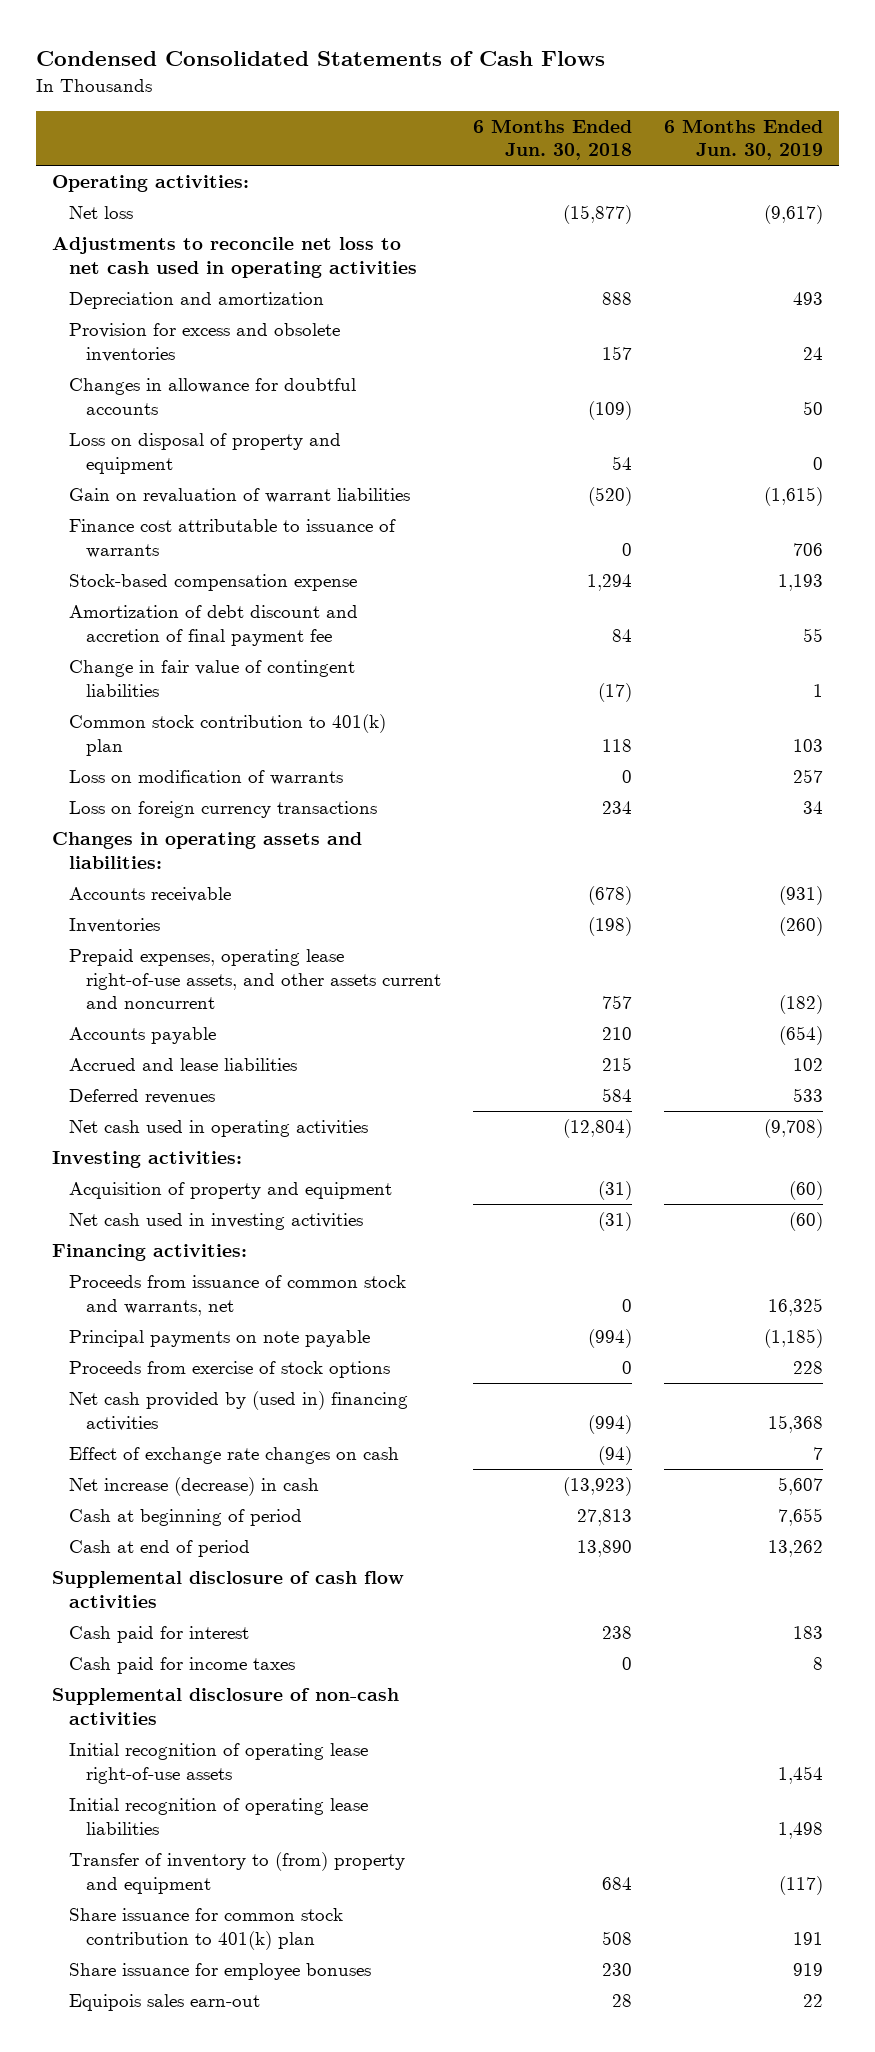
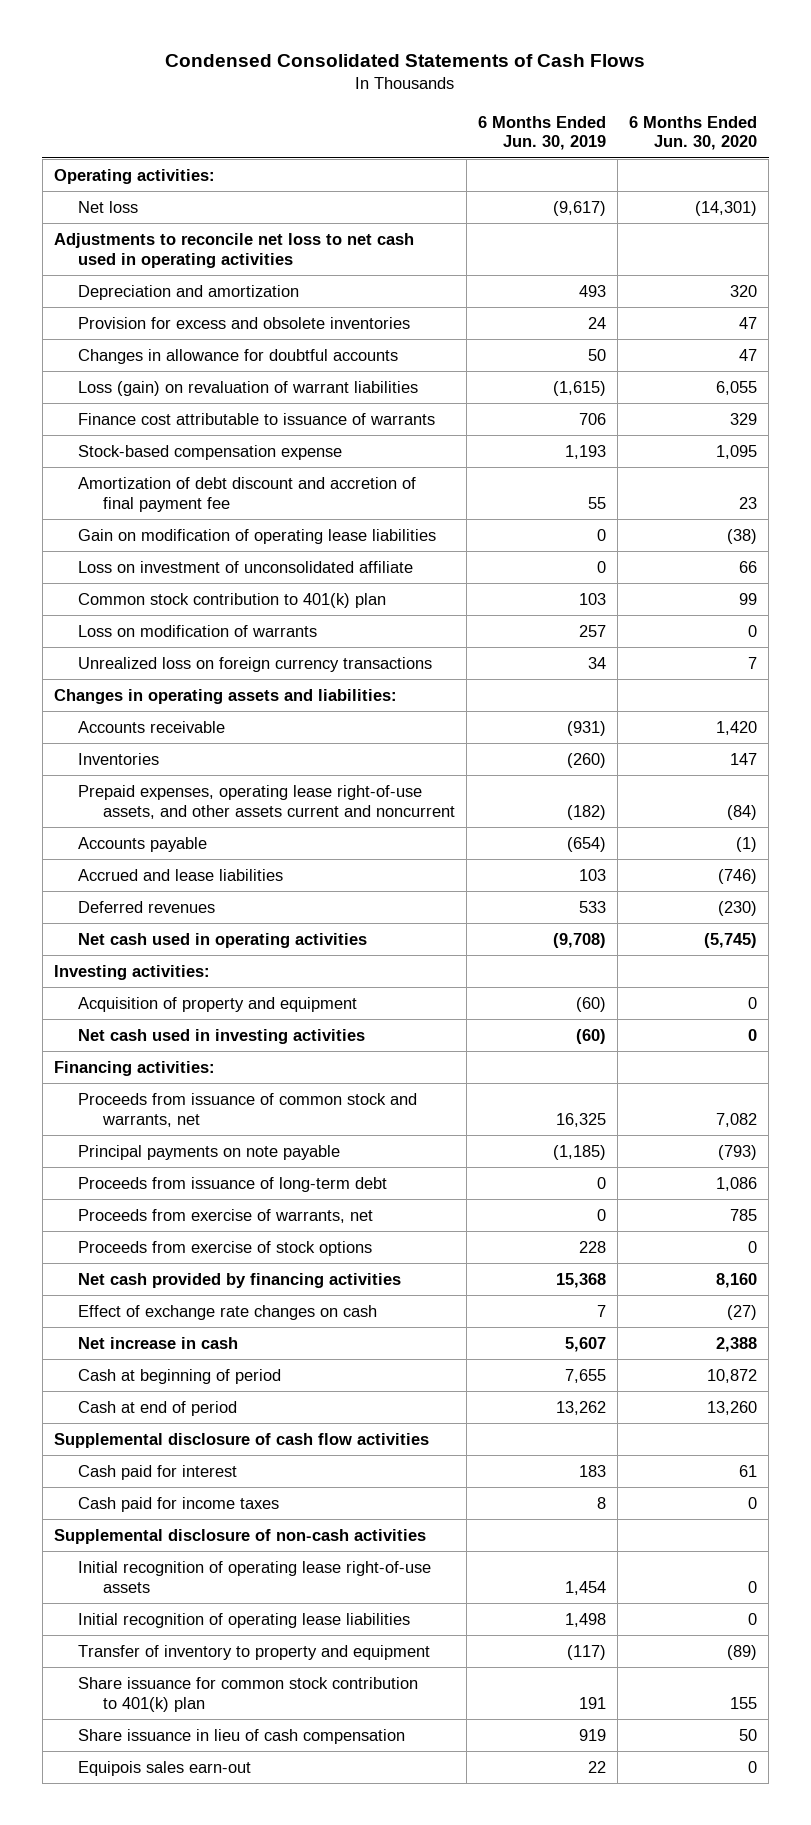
- | 6 Months Ended Jun. 30, 2018 | 6 Months Ended Jun. 30, 2019
+ | 6 Months Ended Jun. 30, 2019 | 6 Months Ended Jun. 30, 2020
- Loss on disposal of property and equipment | 54 | 0
- Gain on revaluation of warrant liabilities | (520) | (1,615)
+ Loss (gain) on revaluation of warrant liabilities | (1,615) | 6,055
- Change in fair value of contingent liabilities | (17) | 1
+ Gain on modification of operating lease liabilities | 0 | (38)
+ Loss on investment of unconsolidated affiliate | 0 | 66
- Loss on foreign currency transactions | 234 | 34
+ Unrealized loss on foreign currency transactions | 34 | 7
- Accrued and lease liabilities | 215 | 102
+ Accrued and lease liabilities | 103 | (746)
+ Proceeds from issuance of long-term debt | 0 | 1,086
+ Proceeds from exercise of warrants, net | 0 | 785
- Net cash provided by (used in) financing activities | (994) | 15,368
+ Net cash provided by financing activities | 15,368 | 8,160
- Net increase (decrease) in cash | (13,923) | 5,607
+ Net increase in cash | 5,607 | 2,388
- Transfer of inventory to (from) property and equipment | 684 | (117)
+ Transfer of inventory to property and equipment | (117) | (89)
- Share issuance for employee bonuses | 230 | 919
+ Share issuance in lieu of cash compensation | 919 | 50

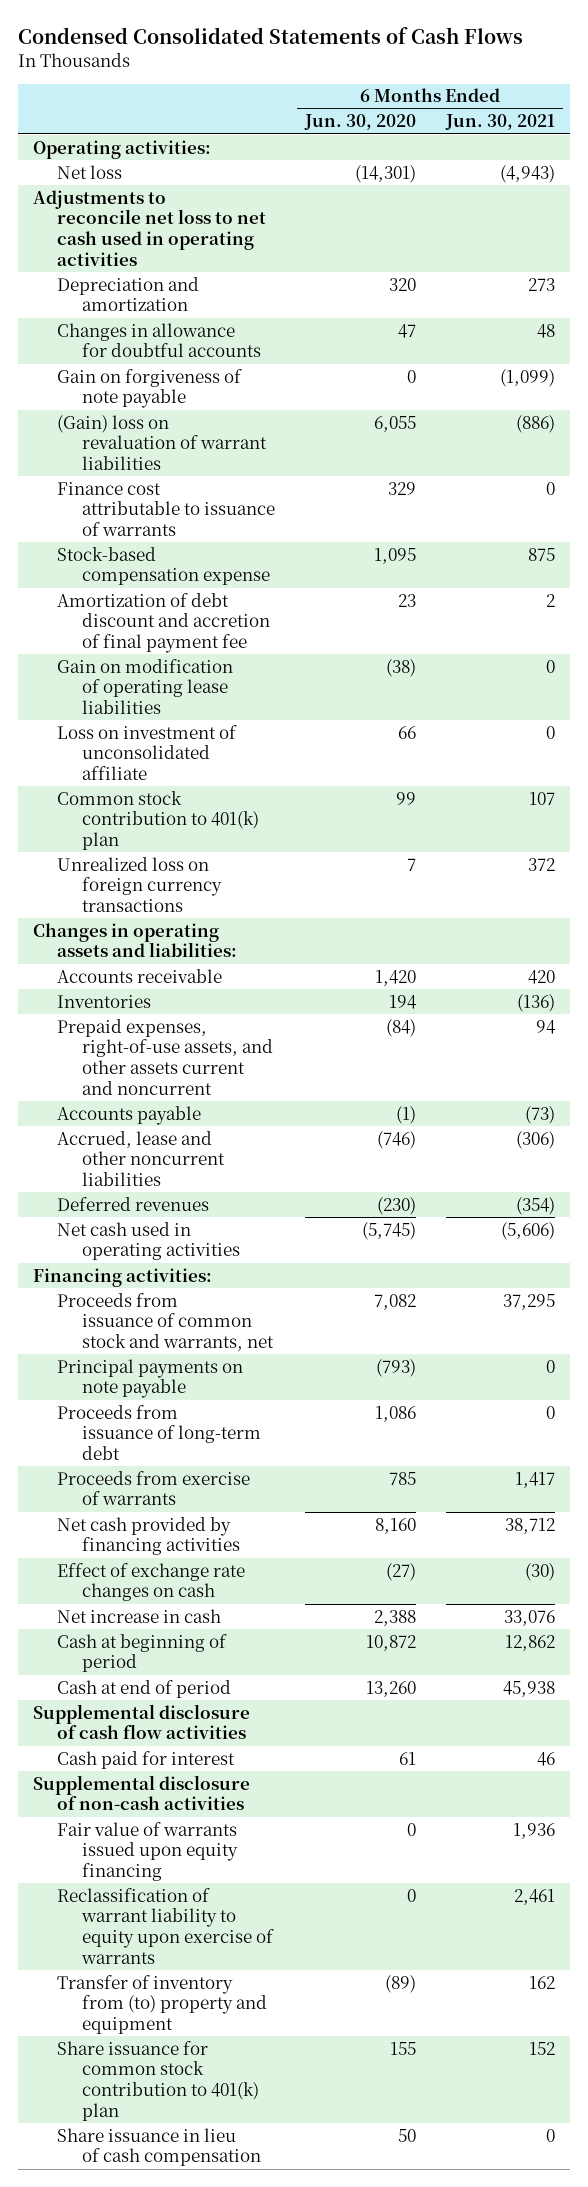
- | 6 Months Ended Jun. 30, 2019 | 6 Months Ended Jun. 30, 2020
+ | 6 Months Ended Jun. 30, 2020 | 6 Months Ended Jun. 30, 2021
- Provision for excess and obsolete inventories | 24 | 47
- Loss (gain) on revaluation of warrant liabilities | (1,615) | 6,055
+ Gain on forgiveness of note payable | 0 | (1,099)
+ (Gain) loss on revaluation of warrant liabilities | 6,055 | (886)
- Loss on modification of warrants | 257 | 0
- Inventories | (260) | 147
- Prepaid expenses, operating lease right-of-use assets, and other assets current and noncurrent | (182) | (84)
+ Inventories | 194 | (136)
+ Prepaid expenses, right-of-use assets, and other assets current and noncurrent | (84) | 94
- Accrued and lease liabilities | 103 | (746)
+ Accrued, lease and other noncurrent liabilities | (746) | (306)
- Investing activities:
- Acquisition of property and equipment | (60) | 0
- Net cash used in investing activities | (60) | 0
- Proceeds from exercise of warrants, net | 0 | 785
- Proceeds from exercise of stock options | 228 | 0
+ Proceeds from exercise of warrants | 785 | 1,417
- Cash paid for income taxes | 8 | 0
- Initial recognition of operating lease right-of-use assets | 1,454 | 0
- Initial recognition of operating lease liabilities | 1,498 | 0
- Transfer of inventory to property and equipment | (117) | (89)
+ Fair value of warrants issued upon equity financing | 0 | 1,936
+ Reclassification of warrant liability to equity upon exercise of warrants | 0 | 2,461
+ Transfer of inventory from (to) property and equipment | (89) | 162
- Equipois sales earn-out | 22 | 0

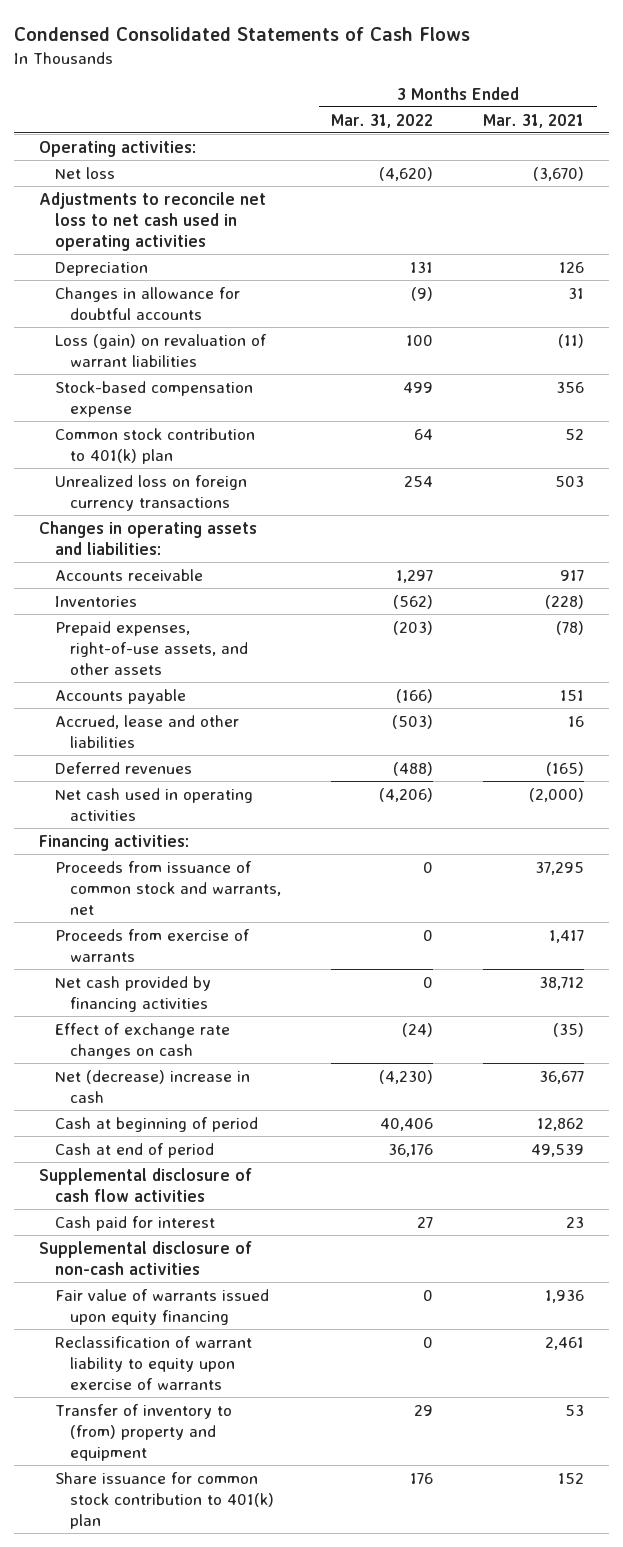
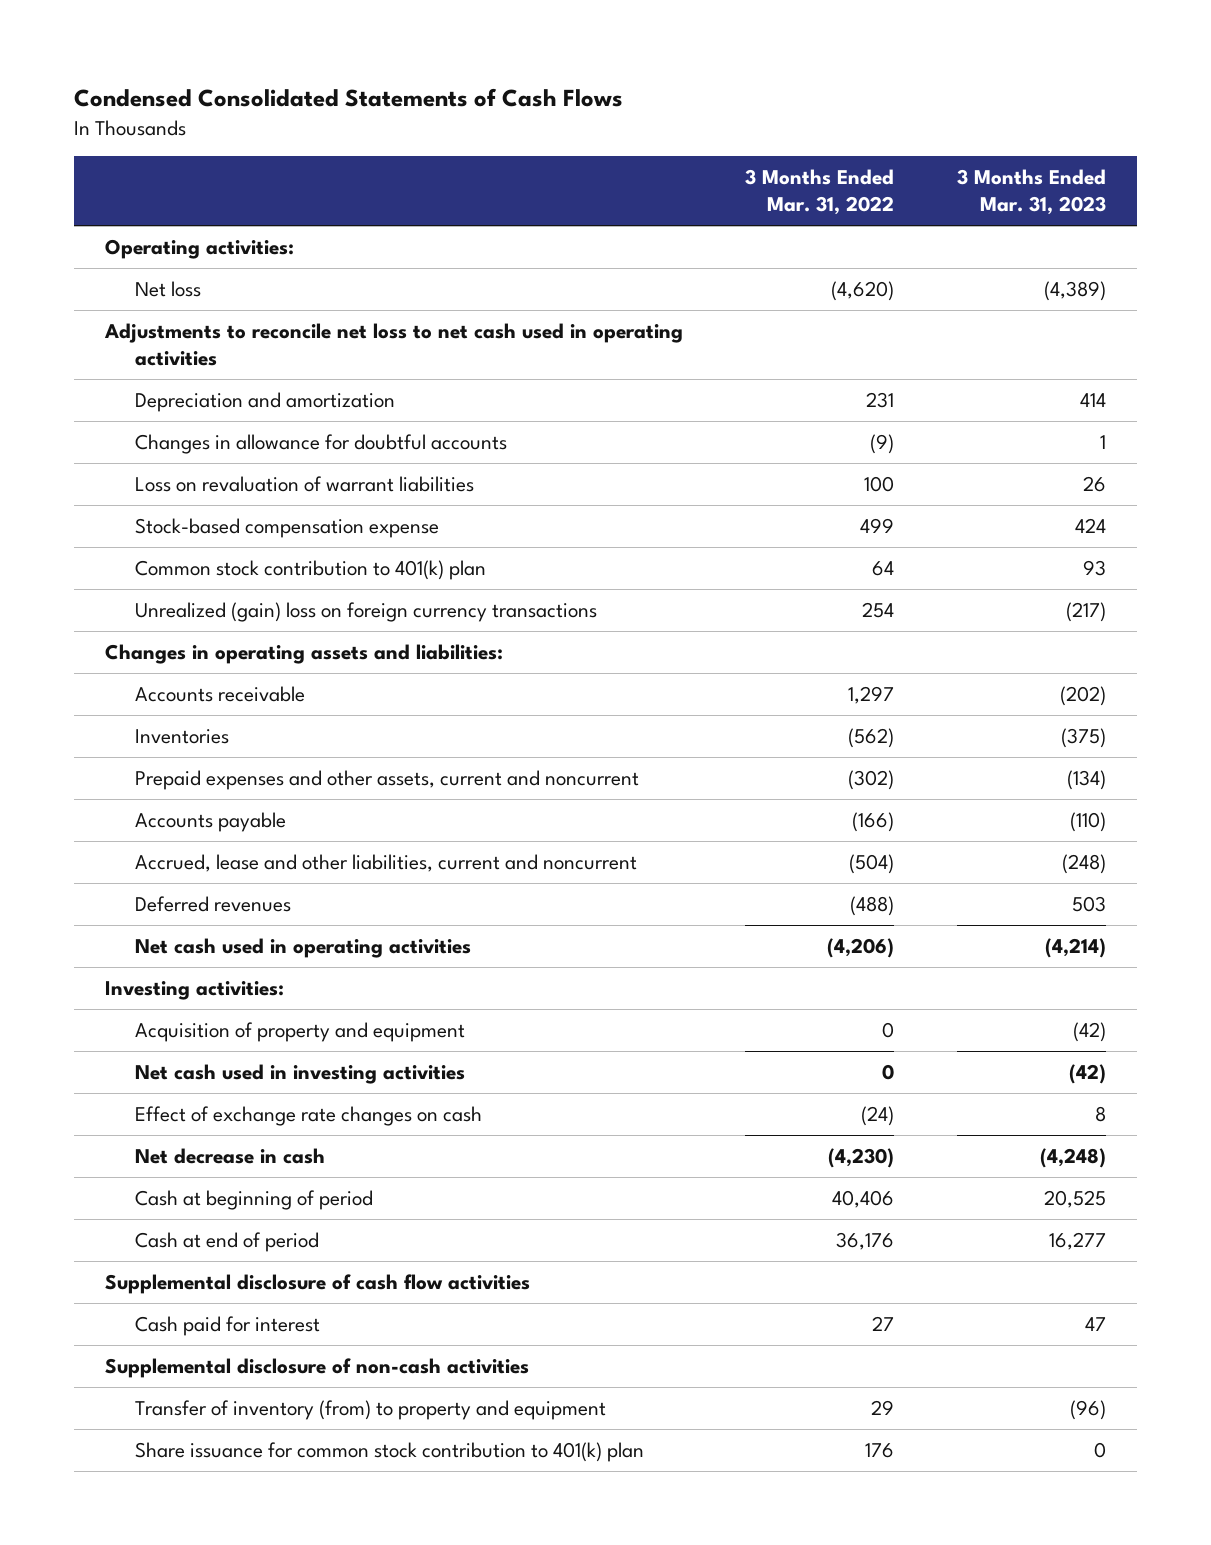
- | 3 Months Ended Mar. 31, 2022 | 3 Months Ended Mar. 31, 2021
+ | 3 Months Ended Mar. 31, 2022 | 3 Months Ended Mar. 31, 2023
- Depreciation | 131 | 126
+ Depreciation and amortization | 231 | 414
- Loss (gain) on revaluation of warrant liabilities | 100 | (11)
+ Loss on revaluation of warrant liabilities | 100 | 26
- Unrealized loss on foreign currency transactions | 254 | 503
+ Unrealized (gain) loss on foreign currency transactions | 254 | (217)
- Prepaid expenses, right-of-use assets, and other assets | (203) | (78)
+ Prepaid expenses and other assets, current and noncurrent | (302) | (134)
- Accrued, lease and other liabilities | (503) | 16
+ Accrued, lease and other liabilities, current and noncurrent | (504) | (248)
- Financing activities:
- Proceeds from issuance of common stock and warrants, net | 0 | 37,295
- Proceeds from exercise of warrants | 0 | 1,417
- Net cash provided by financing activities | 0 | 38,712
+ Investing activities:
+ Acquisition of property and equipment | 0 | (42)
+ Net cash used in investing activities | 0 | (42)
- Net (decrease) increase in cash | (4,230) | 36,677
+ Net decrease in cash | (4,230) | (4,248)
- Fair value of warrants issued upon equity financing | 0 | 1,936
- Reclassification of warrant liability to equity upon exercise of warrants | 0 | 2,461
- Transfer of inventory to (from) property and equipment | 29 | 53
+ Transfer of inventory (from) to property and equipment | 29 | (96)

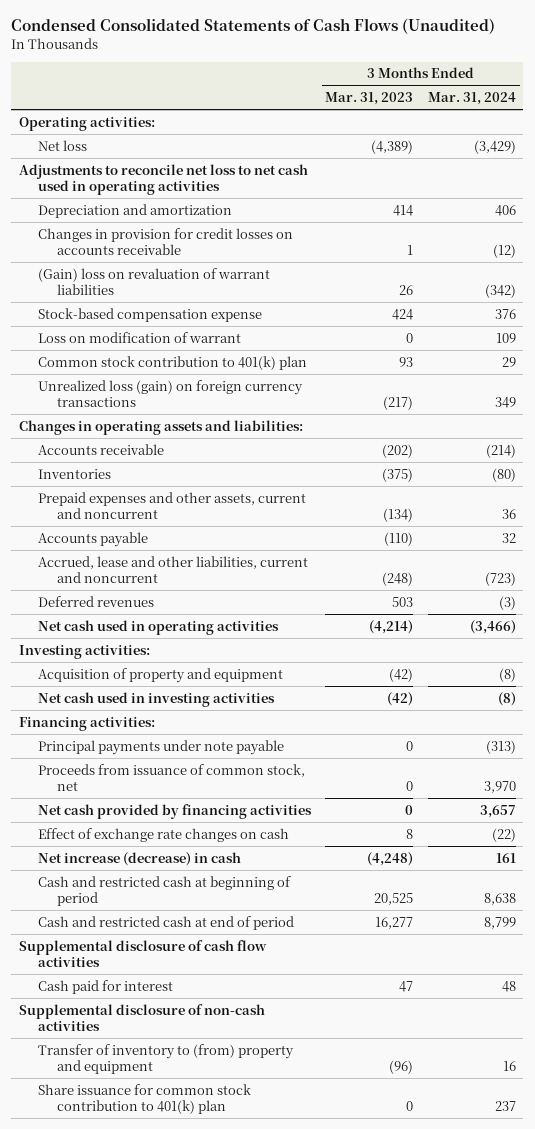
- Condensed Consolidated Statements of Cash Flows
+ Condensed Consolidated Statements of Cash Flows (Unaudited)
- | 3 Months Ended Mar. 31, 2022 | 3 Months Ended Mar. 31, 2023
+ | 3 Months Ended Mar. 31, 2023 | 3 Months Ended Mar. 31, 2024
- Changes in allowance for doubtful accounts | (9) | 1
- Loss on revaluation of warrant liabilities | 100 | 26
+ Changes in provision for credit losses on accounts receivable | 1 | (12)
+ (Gain) loss on revaluation of warrant liabilities | 26 | (342)
+ Loss on modification of warrant | 0 | 109
- Unrealized (gain) loss on foreign currency transactions | 254 | (217)
+ Unrealized loss (gain) on foreign currency transactions | (217) | 349
+ Financing activities:
+ Principal payments under note payable | 0 | (313)
+ Proceeds from issuance of common stock, net | 0 | 3,970
+ Net cash provided by financing activities | 0 | 3,657
- Net decrease in cash | (4,230) | (4,248)
- Cash at beginning of period | 40,406 | 20,525
- Cash at end of period | 36,176 | 16,277
+ Net increase (decrease) in cash | (4,248) | 161
+ Cash and restricted cash at beginning of period | 20,525 | 8,638
+ Cash and restricted cash at end of period | 16,277 | 8,799
- Transfer of inventory (from) to property and equipment | 29 | (96)
+ Transfer of inventory to (from) property and equipment | (96) | 16

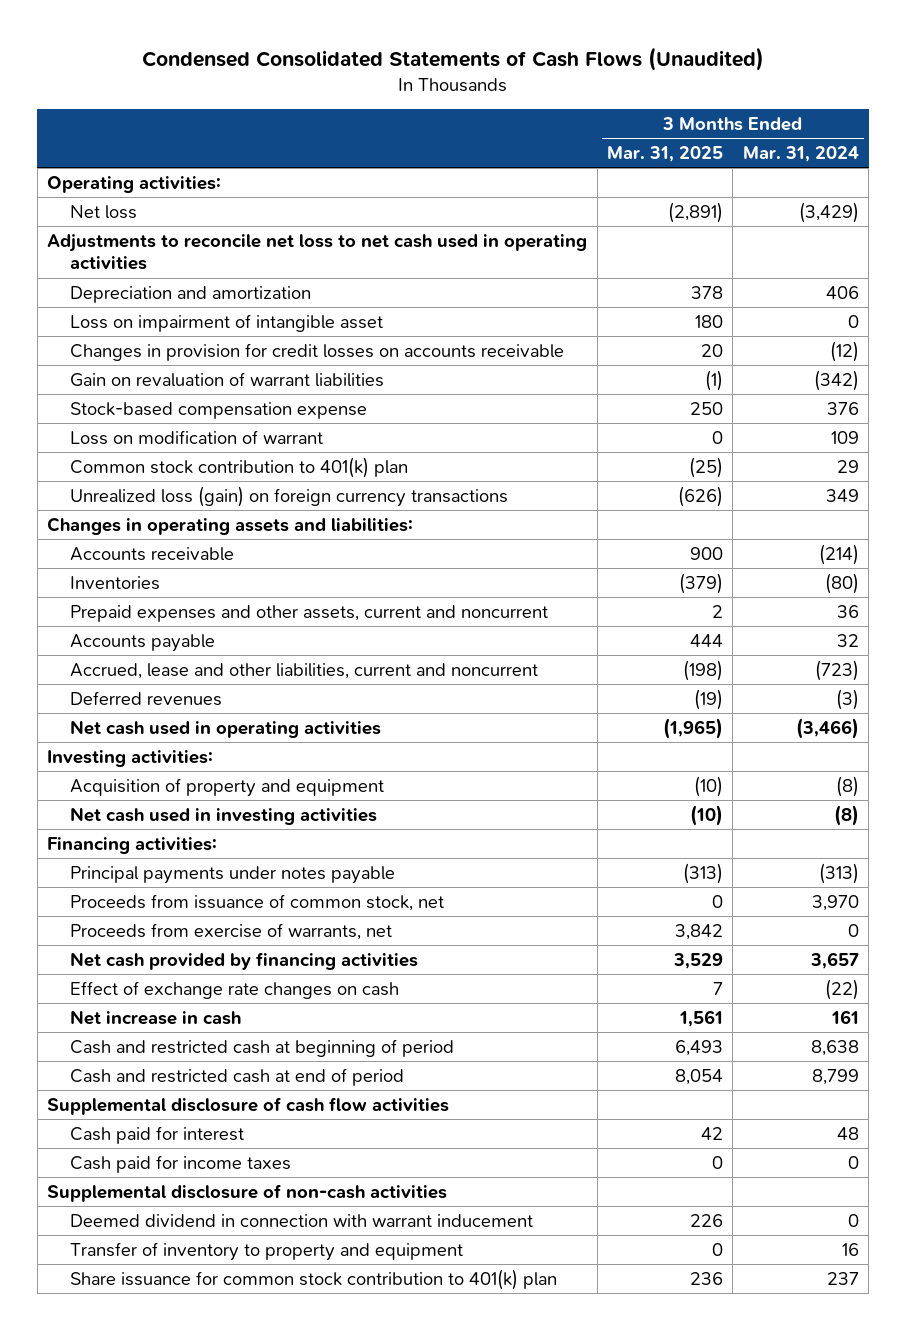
- | 3 Months Ended Mar. 31, 2023 | 3 Months Ended Mar. 31, 2024
+ | 3 Months Ended Mar. 31, 2025 | 3 Months Ended Mar. 31, 2024
+ Loss on impairment of intangible asset | 180 | 0
- (Gain) loss on revaluation of warrant liabilities | 26 | (342)
+ Gain on revaluation of warrant liabilities | (1) | (342)
- Principal payments under note payable | 0 | (313)
+ Principal payments under notes payable | (313) | (313)
+ Proceeds from exercise of warrants, net | 3,842 | 0
- Net increase (decrease) in cash | (4,248) | 161
+ Net increase in cash | 1,561 | 161
+ Cash paid for income taxes | 0 | 0
- Transfer of inventory to (from) property and equipment | (96) | 16
+ Deemed dividend in connection with warrant inducement | 226 | 0
+ Transfer of inventory to property and equipment | 0 | 16

